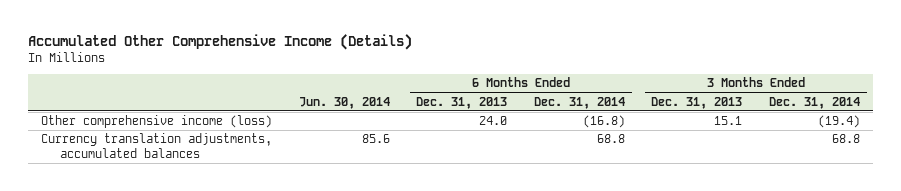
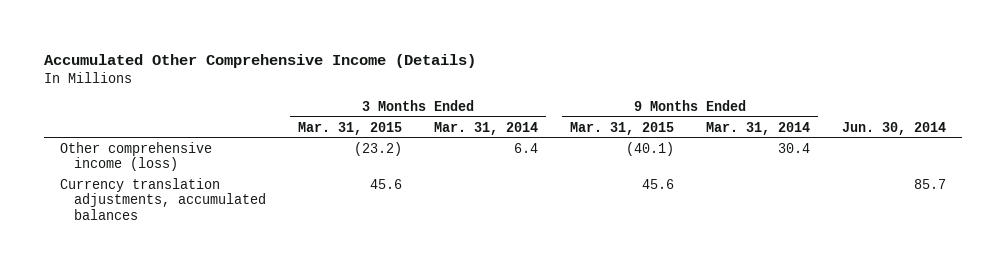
- | Jun. 30, 2014 | 6 Months Ended Dec. 31, 2013 | 6 Months Ended Dec. 31, 2014 | 3 Months Ended Dec. 31, 2013 | 3 Months Ended Dec. 31, 2014
+ | 3 Months Ended Mar. 31, 2015 | 3 Months Ended Mar. 31, 2014 | 9 Months Ended Mar. 31, 2015 | 9 Months Ended Mar. 31, 2014 | Jun. 30, 2014
- Currency translation adjustments, accumulated balances | 85.6 | | 68.8 | | 68.8
+ Currency translation adjustments, accumulated balances | 45.6 | | 45.6 | | 85.7

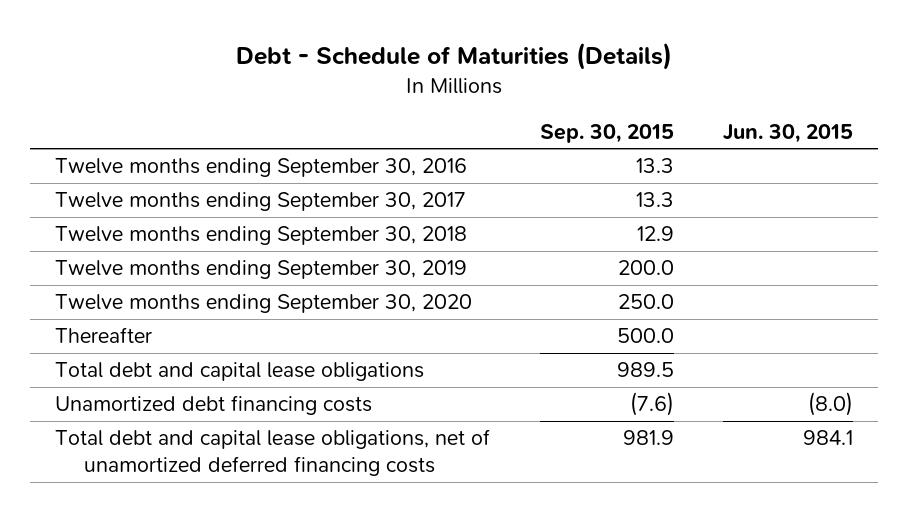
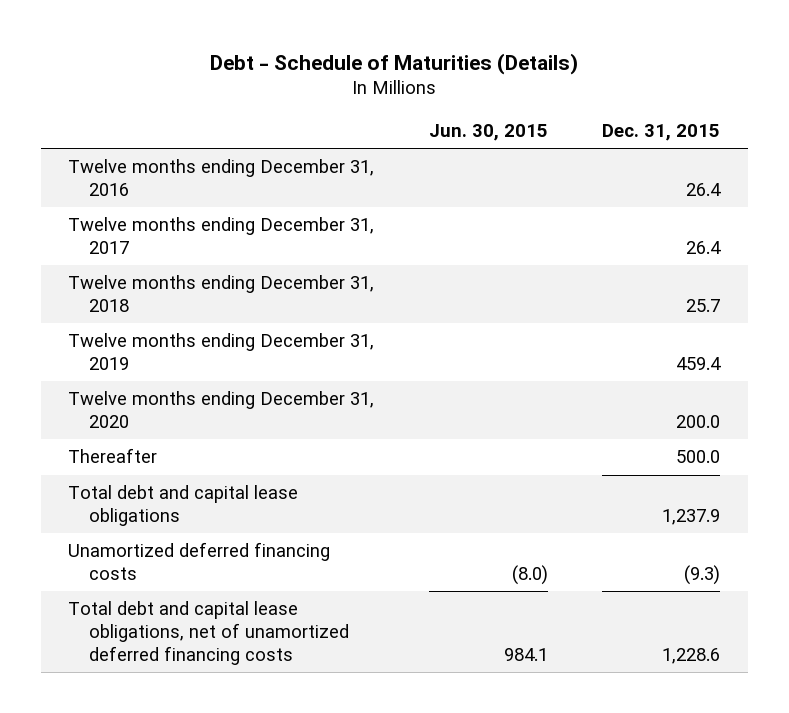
- | Sep. 30, 2015 | Jun. 30, 2015
+ | Jun. 30, 2015 | Dec. 31, 2015
- Twelve months ending September 30, 2016 | 13.3 |
- Twelve months ending September 30, 2017 | 13.3 |
- Twelve months ending September 30, 2018 | 12.9 |
- Twelve months ending September 30, 2019 | 200.0 |
- Twelve months ending September 30, 2020 | 250.0 |
+ Twelve months ending December 31, 2016 | | 26.4
+ Twelve months ending December 31, 2017 | | 26.4
+ Twelve months ending December 31, 2018 | | 25.7
+ Twelve months ending December 31, 2019 | | 459.4
+ Twelve months ending December 31, 2020 | | 200.0
- Unamortized debt financing costs | (7.6) | (8.0)
+ Unamortized deferred financing costs | (8.0) | (9.3)

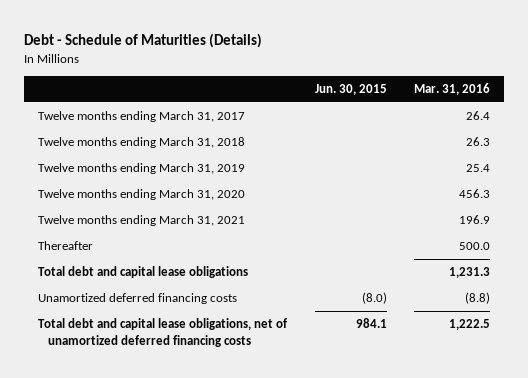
- | Jun. 30, 2015 | Dec. 31, 2015
+ | Jun. 30, 2015 | Mar. 31, 2016
- Twelve months ending December 31, 2016 | | 26.4
- Twelve months ending December 31, 2017 | | 26.4
- Twelve months ending December 31, 2018 | | 25.7
- Twelve months ending December 31, 2019 | | 459.4
- Twelve months ending December 31, 2020 | | 200.0
+ Twelve months ending March 31, 2017 | | 26.4
+ Twelve months ending March 31, 2018 | | 26.3
+ Twelve months ending March 31, 2019 | | 25.4
+ Twelve months ending March 31, 2020 | | 456.3
+ Twelve months ending March 31, 2021 | | 196.9

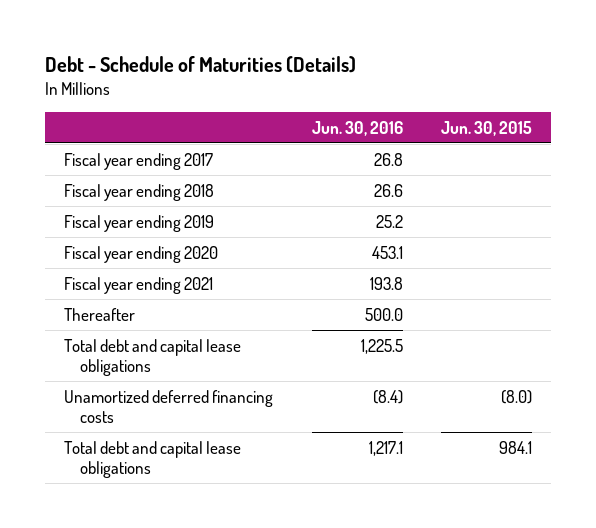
- | Jun. 30, 2015 | Mar. 31, 2016
+ | Jun. 30, 2016 | Jun. 30, 2015
- Twelve months ending March 31, 2017 | | 26.4
- Twelve months ending March 31, 2018 | | 26.3
- Twelve months ending March 31, 2019 | | 25.4
- Twelve months ending March 31, 2020 | | 456.3
- Twelve months ending March 31, 2021 | | 196.9
+ Fiscal year ending 2017 | 26.8 |
+ Fiscal year ending 2018 | 26.6 |
+ Fiscal year ending 2019 | 25.2 |
+ Fiscal year ending 2020 | 453.1 |
+ Fiscal year ending 2021 | 193.8 |
- Total debt and capital lease obligations, net of unamortized deferred financing costs | 984.1 | 1,222.5
+ Total debt and capital lease obligations | 1,217.1 | 984.1

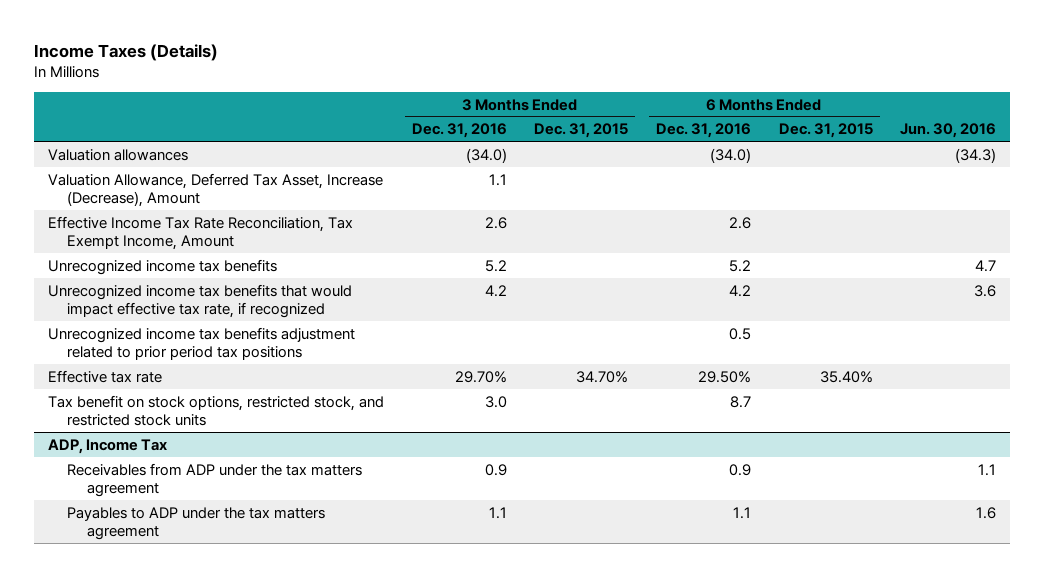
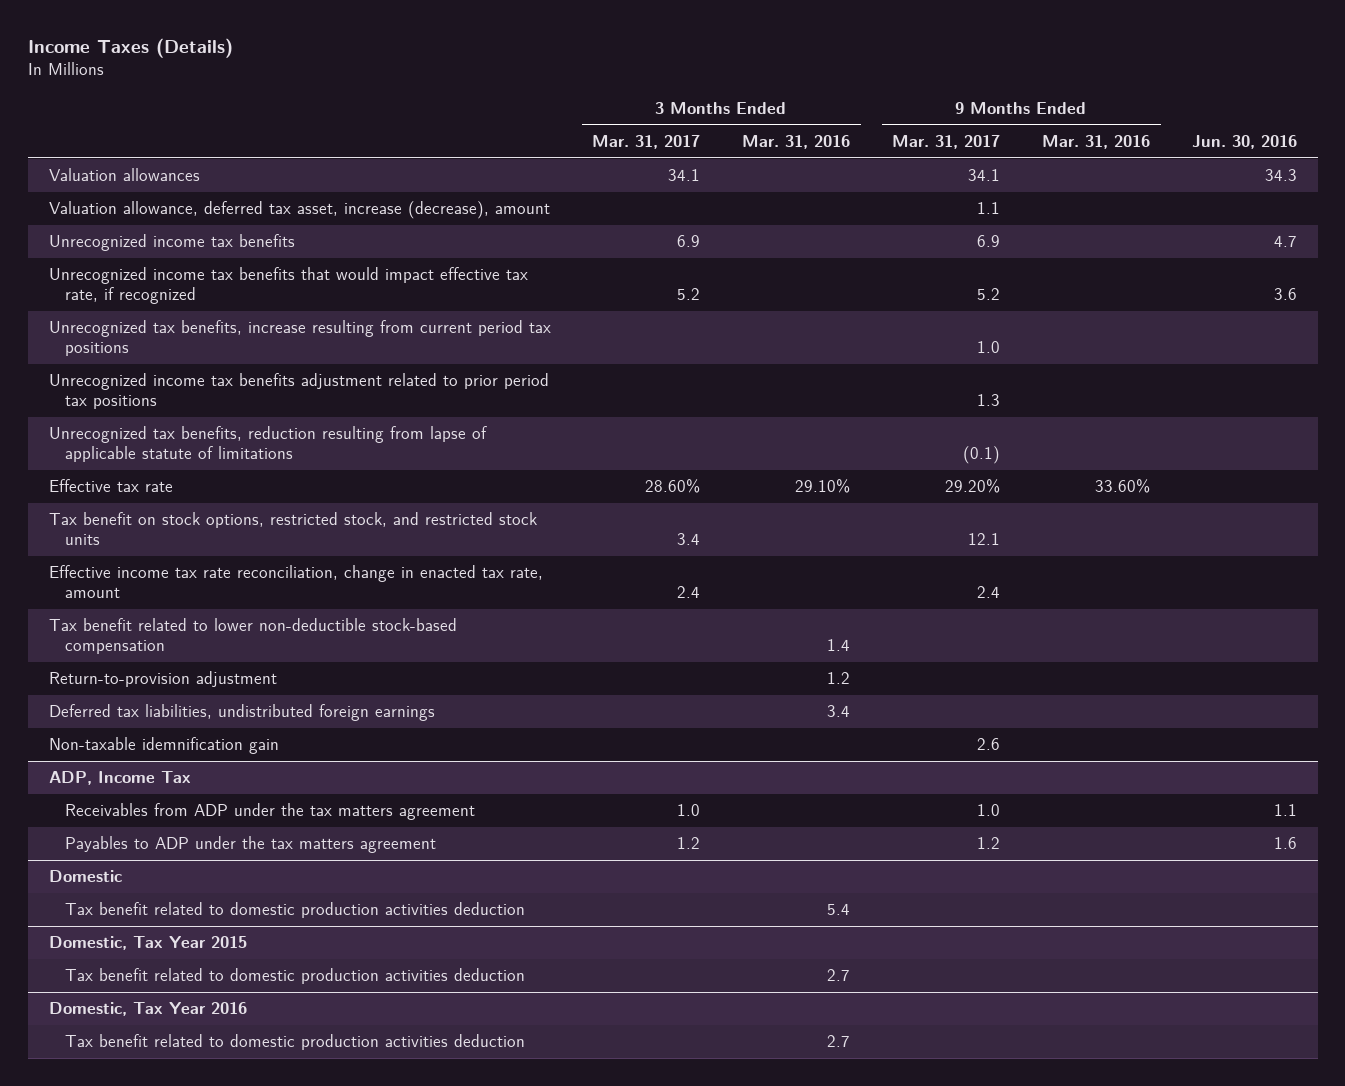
- | 3 Months Ended Dec. 31, 2016 | 3 Months Ended Dec. 31, 2015 | 6 Months Ended Dec. 31, 2016 | 6 Months Ended Dec. 31, 2015 | Jun. 30, 2016
+ | 3 Months Ended Mar. 31, 2017 | 3 Months Ended Mar. 31, 2016 | 9 Months Ended Mar. 31, 2017 | 9 Months Ended Mar. 31, 2016 | Jun. 30, 2016
- Valuation allowances | (34.0) | | (34.0) | | (34.3)
- Valuation Allowance, Deferred Tax Asset, Increase (Decrease), Amount | 1.1 | | | |
- Effective Income Tax Rate Reconciliation, Tax Exempt Income, Amount | 2.6 | | 2.6 | |
+ Valuation allowances | 34.1 | | 34.1 | | 34.3
+ Valuation allowance, deferred tax asset, increase (decrease), amount | | | 1.1 | |
+ Unrecognized tax benefits, increase resulting from current period tax positions | | | 1.0 | |
+ Unrecognized tax benefits, reduction resulting from lapse of applicable statute of limitations | | | (0.1) | |
+ Effective income tax rate reconciliation, change in enacted tax rate, amount | 2.4 | | 2.4 | |
+ Tax benefit related to lower non-deductible stock-based compensation | | 1.4 | | |
+ Return-to-provision adjustment | | 1.2 | | |
+ Deferred tax liabilities, undistributed foreign earnings | | 3.4 | | |
+ Non-taxable idemnification gain | | | 2.6 | |
+ Domestic
+ Tax benefit related to domestic production activities deduction | | 5.4 | | |
+ Domestic, Tax Year 2015
+ Tax benefit related to domestic production activities deduction | | 2.7 | | |
+ Domestic, Tax Year 2016
+ Tax benefit related to domestic production activities deduction | | 2.7 | | |

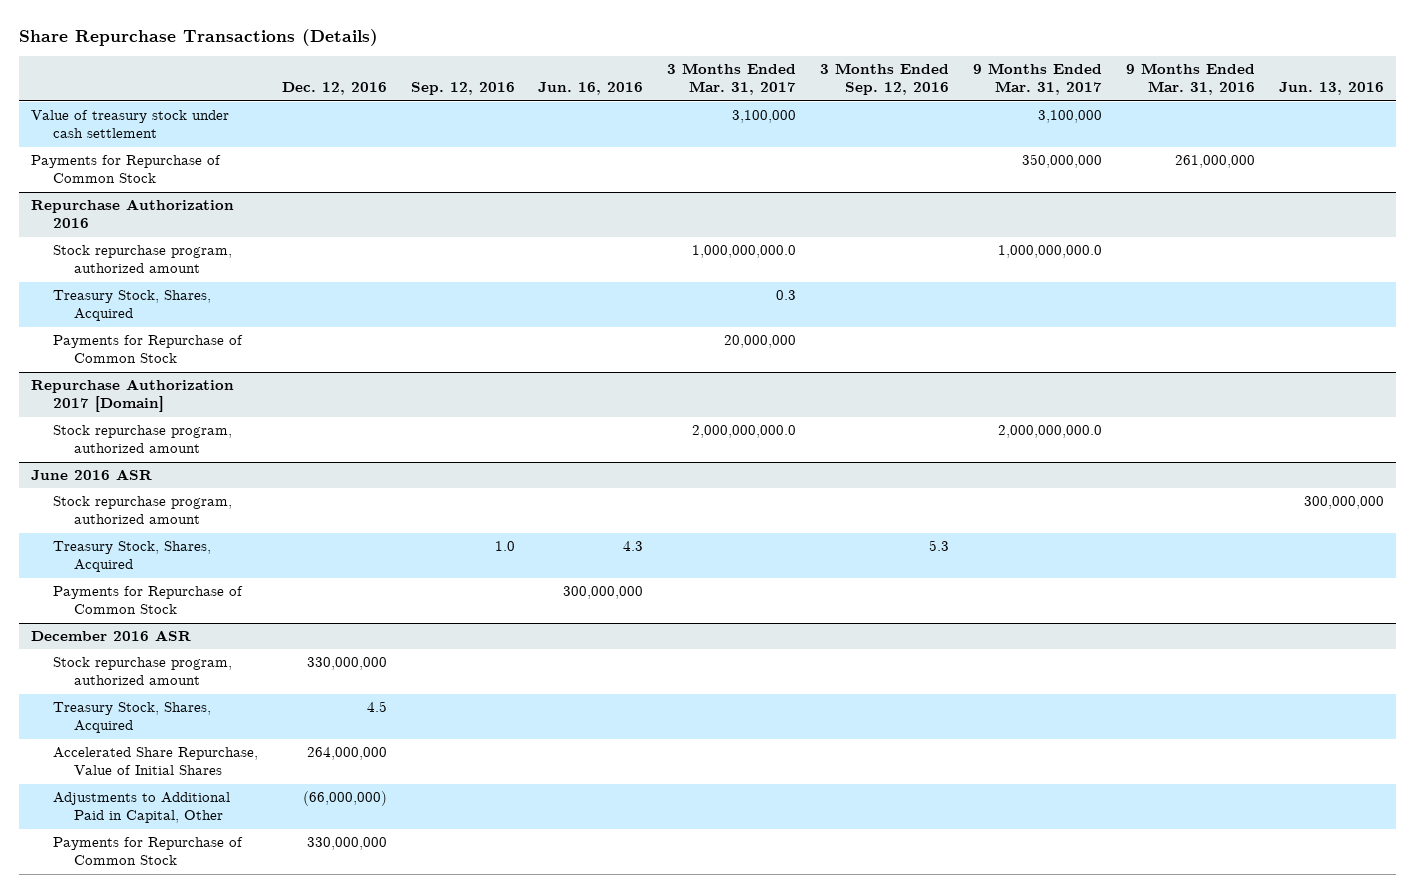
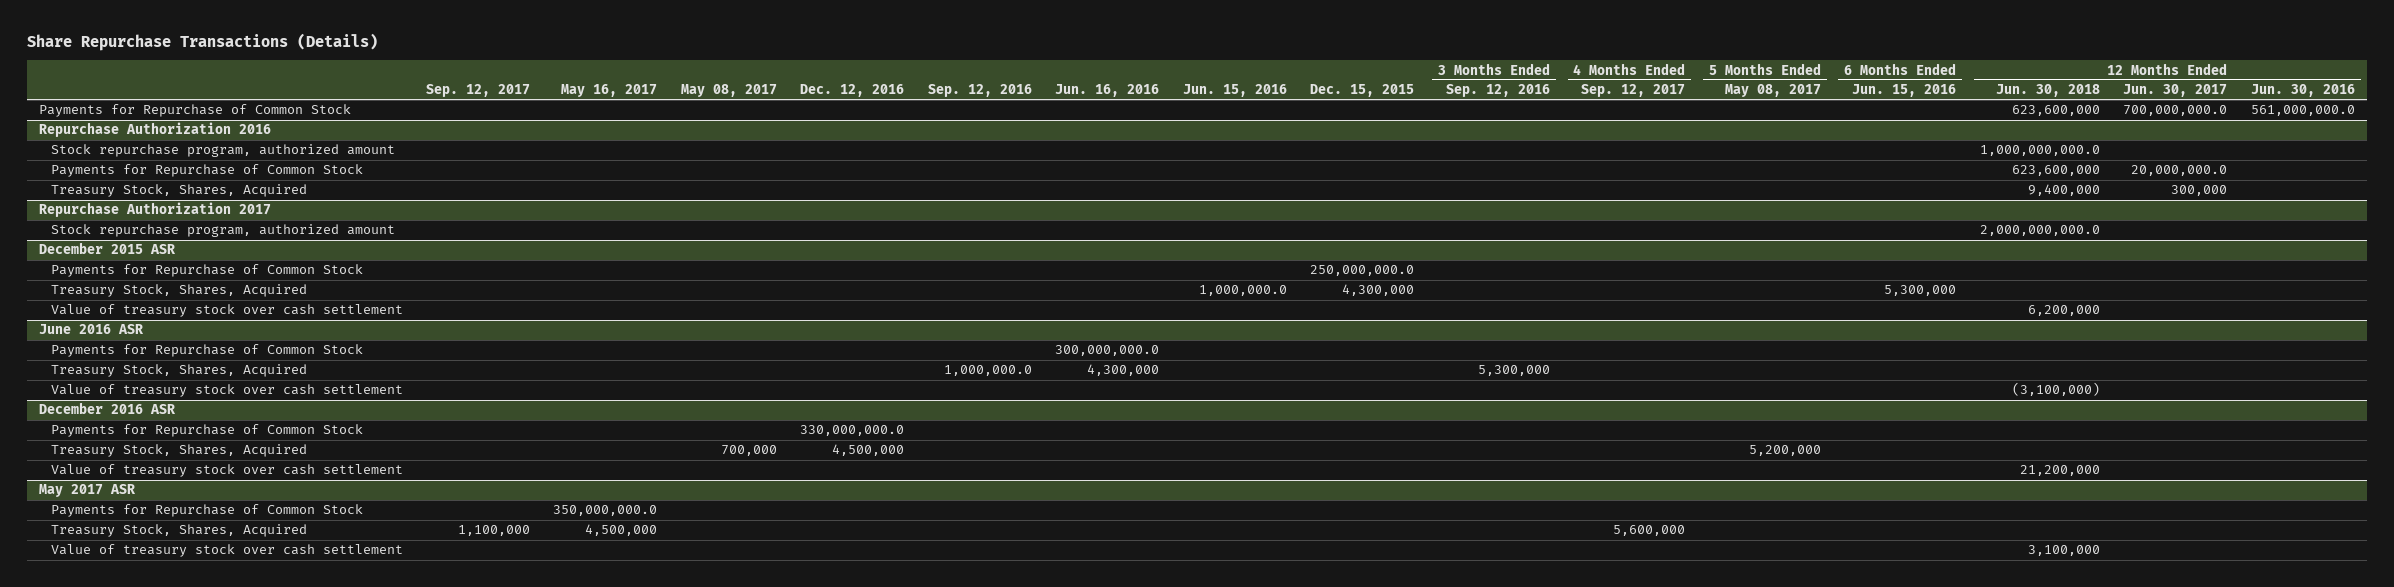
- | Dec. 12, 2016 | Sep. 12, 2016 | Jun. 16, 2016 | 3 Months Ended Mar. 31, 2017 | 3 Months Ended Sep. 12, 2016 | 9 Months Ended Mar. 31, 2017 | 9 Months Ended Mar. 31, 2016 | Jun. 13, 2016
+ | Sep. 12, 2017 | May 16, 2017 | May 08, 2017 | Dec. 12, 2016 | Sep. 12, 2016 | Jun. 16, 2016 | Jun. 15, 2016 | Dec. 15, 2015 | 3 Months Ended Sep. 12, 2016 | 4 Months Ended Sep. 12, 2017 | 5 Months Ended May 08, 2017 | 6 Months Ended Jun. 15, 2016 | 12 Months Ended Jun. 30, 2018 | 12 Months Ended Jun. 30, 2017 | 12 Months Ended Jun. 30, 2016
- Value of treasury stock under cash settlement | | | | 3,100,000 | | 3,100,000 | |
- Repurchase Authorization 2017 [Domain]
@ Repurchase Authorization 2016
moved down: Treasury Stock, Shares, Acquired | | | | | | | | | | | | | 9,400,000 | 300,000 |
+ Repurchase Authorization 2017
+ December 2015 ASR
+ Payments for Repurchase of Common Stock | | | | | | | | 250,000,000.0 | | | | | | |
+ Treasury Stock, Shares, Acquired | | | | | | | 1,000,000.0 | 4,300,000 | | | | 5,300,000 | | |
+ Value of treasury stock over cash settlement | | | | | | | | | | | | | 6,200,000 | |
@ June 2016 ASR
- Stock repurchase program, authorized amount | | | | | | | | 300,000,000
- Treasury Stock, Shares, Acquired | | 1.0 | 4.3 | | 5.3 | | |
- Payments for Repurchase of Common Stock | | | 300,000,000 | | | | |
+ Payments for Repurchase of Common Stock | | | | | | 300,000,000.0 | | | | | | | | |
+ Treasury Stock, Shares, Acquired | | | | | 1,000,000.0 | 4,300,000 | | | 5,300,000 | | | | | |
+ Value of treasury stock over cash settlement | | | | | | | | | | | | | (3,100,000) | |
@ December 2016 ASR
- Stock repurchase program, authorized amount | 330,000,000 | | | | | | |
- Treasury Stock, Shares, Acquired | 4.5 | | | | | | |
- Accelerated Share Repurchase, Value of Initial Shares | 264,000,000 | | | | | | |
- Adjustments to Additional Paid in Capital, Other | (66,000,000) | | | | | | |
- Payments for Repurchase of Common Stock | 330,000,000 | | | | | | |
+ Payments for Repurchase of Common Stock | | | | 330,000,000.0 | | | | | | | | | | |
+ Treasury Stock, Shares, Acquired | | | 700,000 | 4,500,000 | | | | | | | 5,200,000 | | | |
+ Value of treasury stock over cash settlement | | | | | | | | | | | | | 21,200,000 | |
+ May 2017 ASR
+ Payments for Repurchase of Common Stock | | 350,000,000.0 | | | | | | | | | | | | |
+ Treasury Stock, Shares, Acquired | 1,100,000 | 4,500,000 | | | | | | | | 5,600,000 | | | | |
+ Value of treasury stock over cash settlement | | | | | | | | | | | | | 3,100,000 | |

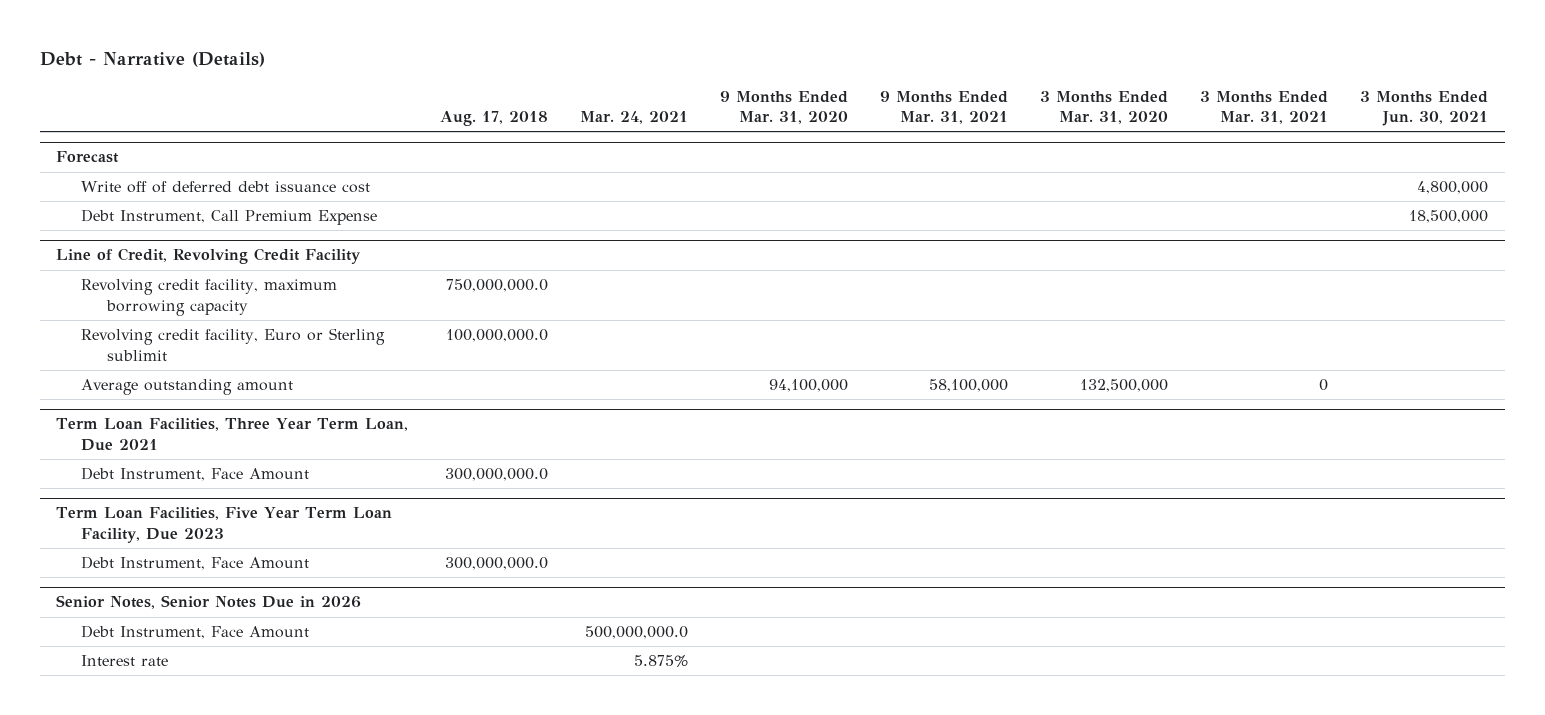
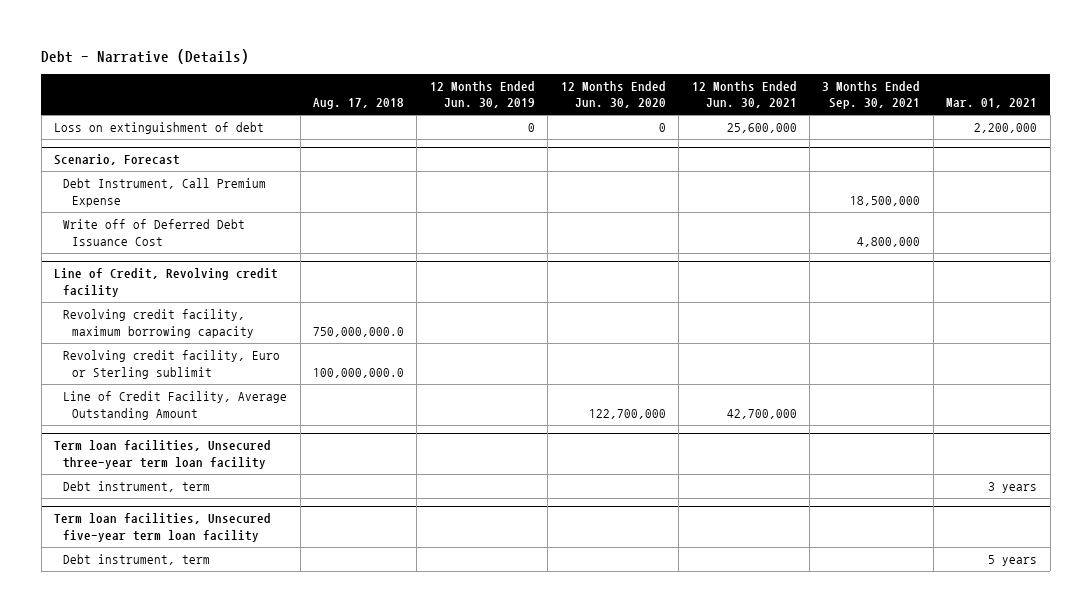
- | Aug. 17, 2018 | Mar. 24, 2021 | 9 Months Ended Mar. 31, 2020 | 9 Months Ended Mar. 31, 2021 | 3 Months Ended Mar. 31, 2020 | 3 Months Ended Mar. 31, 2021 | 3 Months Ended Jun. 30, 2021
+ | Aug. 17, 2018 | 12 Months Ended Jun. 30, 2019 | 12 Months Ended Jun. 30, 2020 | 12 Months Ended Jun. 30, 2021 | 3 Months Ended Sep. 30, 2021 | Mar. 01, 2021
- Forecast
- Write off of deferred debt issuance cost | | | | | | | 4,800,000
+ Loss on extinguishment of debt | | 0 | 0 | 25,600,000 | | 2,200,000
+ Scenario, Forecast
- Line of Credit, Revolving Credit Facility
+ Write off of Deferred Debt Issuance Cost | | | | | 4,800,000 |
+ Line of Credit, Revolving credit facility
- Average outstanding amount | | | 94,100,000 | 58,100,000 | 132,500,000 | 0 |
- Term Loan Facilities, Three Year Term Loan, Due 2021
- Debt Instrument, Face Amount | 300,000,000.0 | | | | | |
- Term Loan Facilities, Five Year Term Loan Facility, Due 2023
- Debt Instrument, Face Amount | 300,000,000.0 | | | | | |
- Senior Notes, Senior Notes Due in 2026
- Debt Instrument, Face Amount | | 500,000,000.0 | | | | |
- Interest rate | | 5.875% | | | | |
+ Line of Credit Facility, Average Outstanding Amount | | | 122,700,000 | 42,700,000 | |
+ Term loan facilities, Unsecured three-year term loan facility
+ Debt instrument, term | | | | | | 3 years
+ Term loan facilities, Unsecured five-year term loan facility
+ Debt instrument, term | | | | | | 5 years

